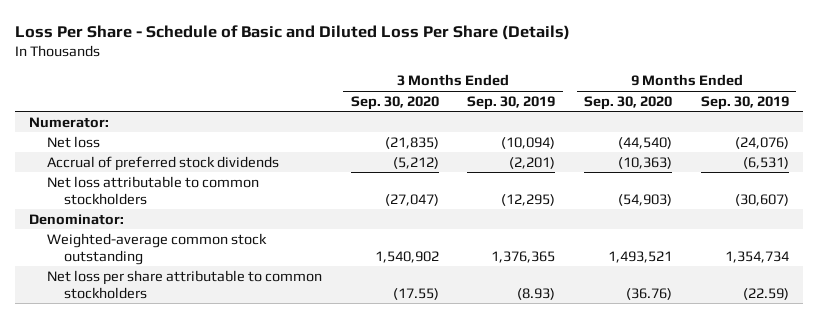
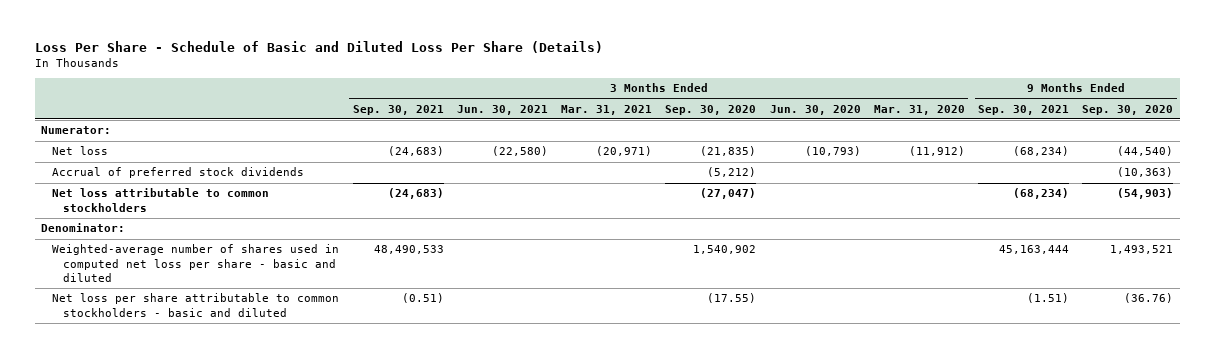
- | 3 Months Ended Sep. 30, 2020 | 3 Months Ended Sep. 30, 2019 | 9 Months Ended Sep. 30, 2020 | 9 Months Ended Sep. 30, 2019
+ | 3 Months Ended Sep. 30, 2021 | 3 Months Ended Jun. 30, 2021 | 3 Months Ended Mar. 31, 2021 | 3 Months Ended Sep. 30, 2020 | 3 Months Ended Jun. 30, 2020 | 3 Months Ended Mar. 31, 2020 | 9 Months Ended Sep. 30, 2021 | 9 Months Ended Sep. 30, 2020
- Weighted-average common stock outstanding | 1,540,902 | 1,376,365 | 1,493,521 | 1,354,734
- Net loss per share attributable to common stockholders | (17.55) | (8.93) | (36.76) | (22.59)
+ Weighted-average number of shares used in computed net loss per share - basic and diluted | 48,490,533 | | | 1,540,902 | | | 45,163,444 | 1,493,521
+ Net loss per share attributable to common stockholders - basic and diluted | (0.51) | | | (17.55) | | | (1.51) | (36.76)

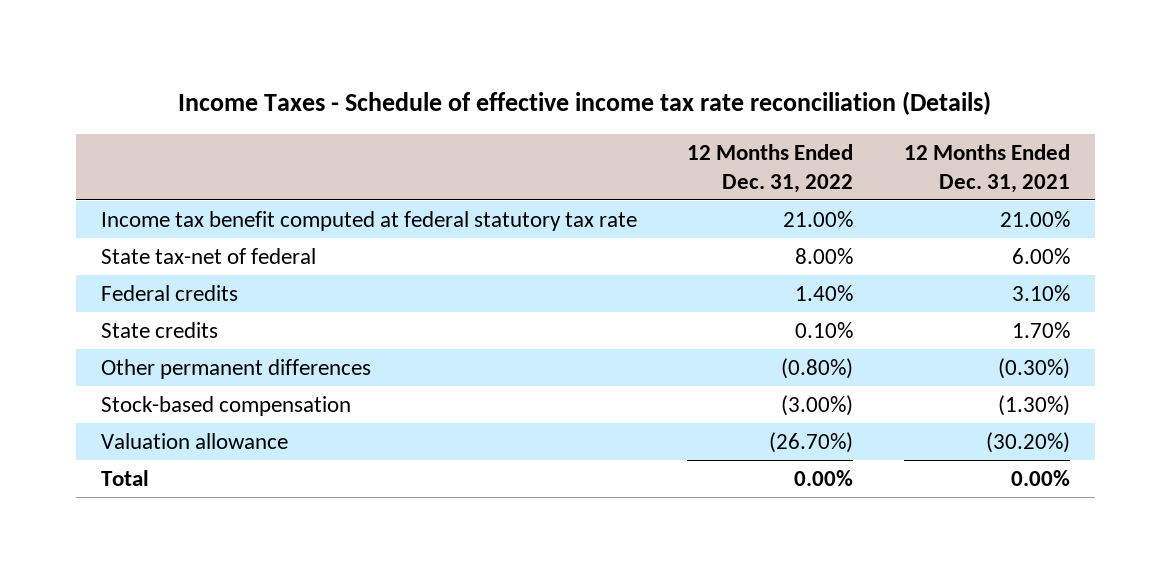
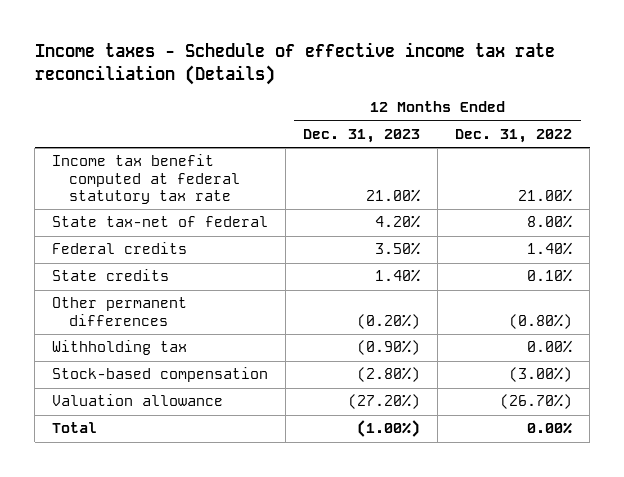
- Income Taxes - Schedule of effective income tax rate reconciliation (Details)
+ Income taxes - Schedule of effective income tax rate reconciliation (Details)
- | 12 Months Ended Dec. 31, 2022 | 12 Months Ended Dec. 31, 2021
+ | 12 Months Ended Dec. 31, 2023 | 12 Months Ended Dec. 31, 2022
+ Withholding tax | (0.90%) | 0.00%

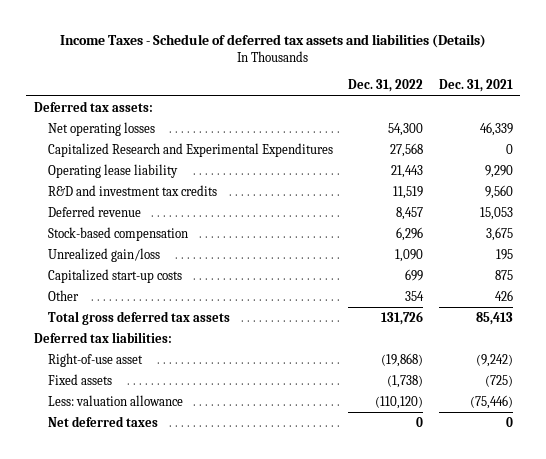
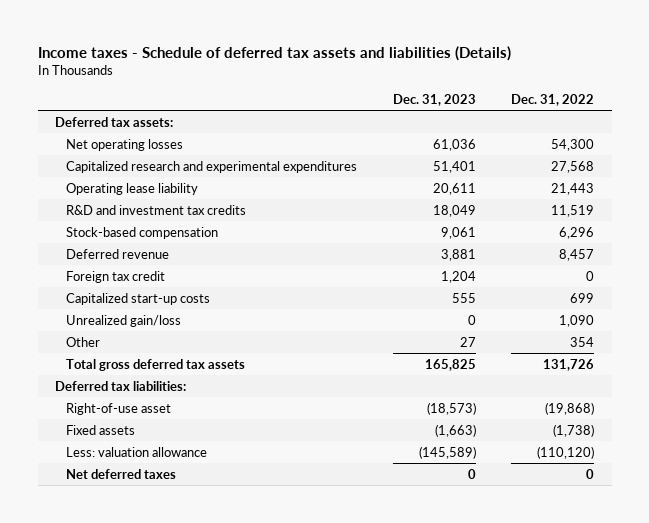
- Income Taxes - Schedule of deferred tax assets and liabilities (Details)
+ Income taxes - Schedule of deferred tax assets and liabilities (Details)
- | Dec. 31, 2022 | Dec. 31, 2021
+ | Dec. 31, 2023 | Dec. 31, 2022
- Capitalized Research and Experimental Expenditures | 27,568 | 0
+ Capitalized research and experimental expenditures | 51,401 | 27,568
moved down: Deferred revenue | 3,881 | 8,457
+ Foreign tax credit | 1,204 | 0
moved down: Unrealized gain/loss | 0 | 1,090

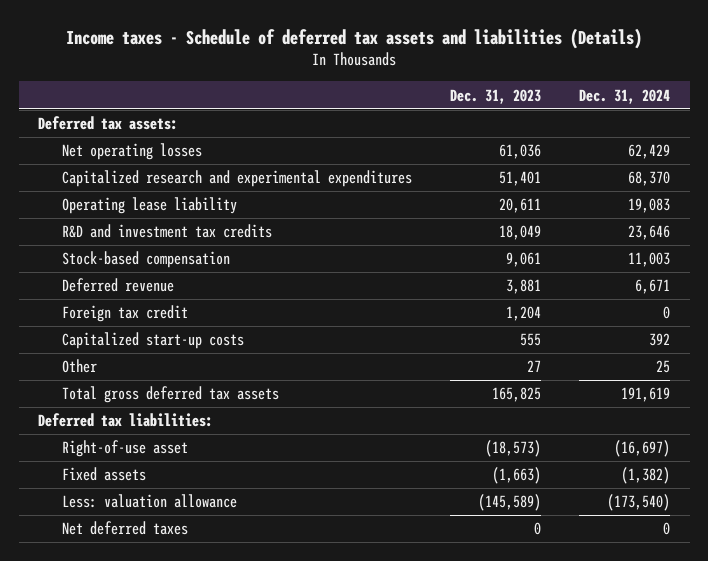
- | Dec. 31, 2023 | Dec. 31, 2022
+ | Dec. 31, 2023 | Dec. 31, 2024
- Unrealized gain/loss | 0 | 1,090

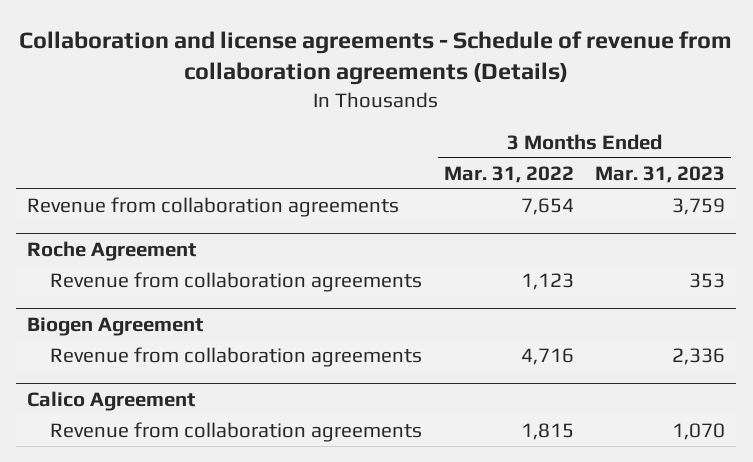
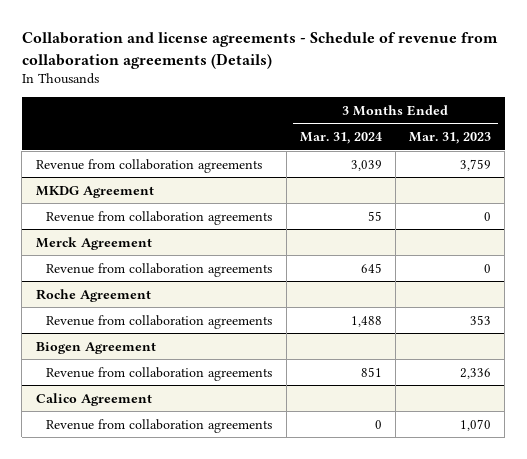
- | 3 Months Ended Mar. 31, 2022 | 3 Months Ended Mar. 31, 2023
+ | 3 Months Ended Mar. 31, 2024 | 3 Months Ended Mar. 31, 2023
+ MKDG Agreement
+ Revenue from collaboration agreements | 55 | 0
+ Merck Agreement
+ Revenue from collaboration agreements | 645 | 0

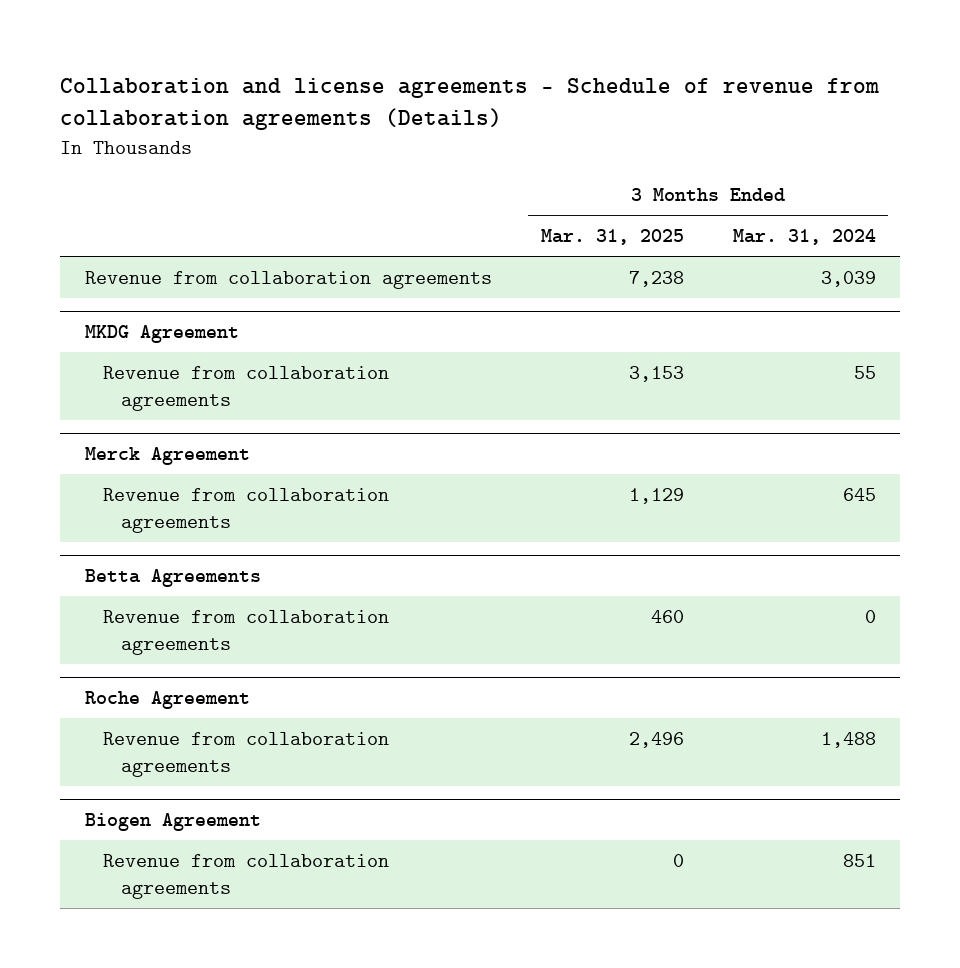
- | 3 Months Ended Mar. 31, 2024 | 3 Months Ended Mar. 31, 2023
+ | 3 Months Ended Mar. 31, 2025 | 3 Months Ended Mar. 31, 2024
+ Betta Agreements
+ Revenue from collaboration agreements | 460 | 0
- Calico Agreement
- Revenue from collaboration agreements | 0 | 1,070

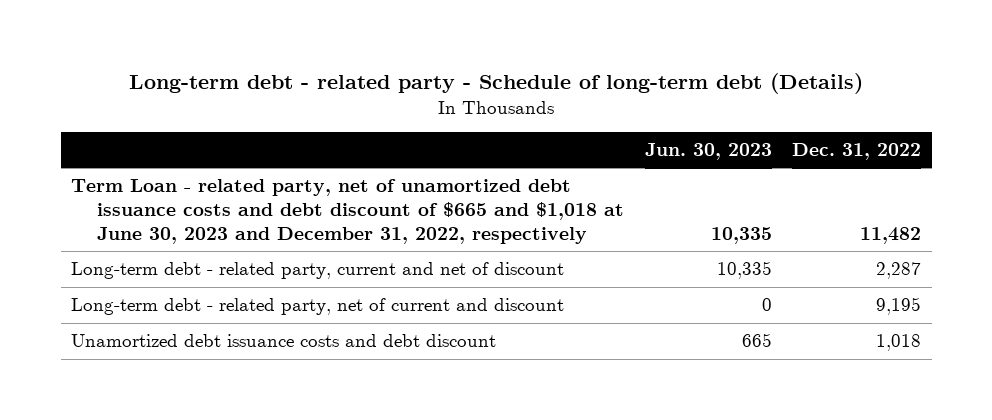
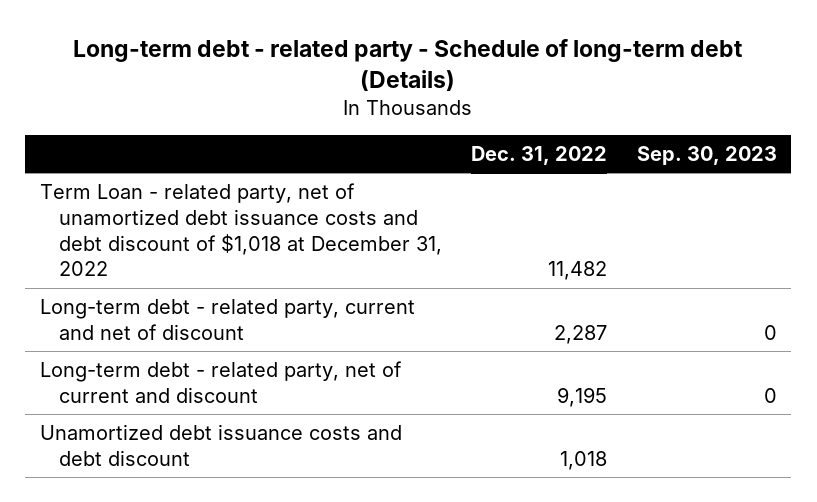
- | Jun. 30, 2023 | Dec. 31, 2022
+ | Dec. 31, 2022 | Sep. 30, 2023
- Term Loan - related party, net of unamortized debt issuance costs and debt discount of $665 and $1,018 at June 30, 2023 and December 31, 2022, respectively | 10,335 | 11,482
+ Term Loan - related party, net of unamortized debt issuance costs and debt discount of $1,018 at December 31, 2022 | 11,482 |

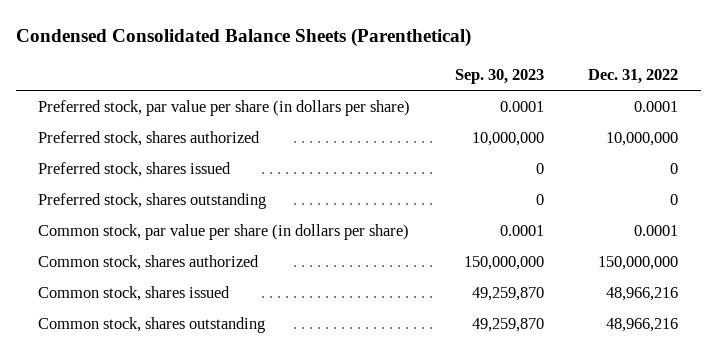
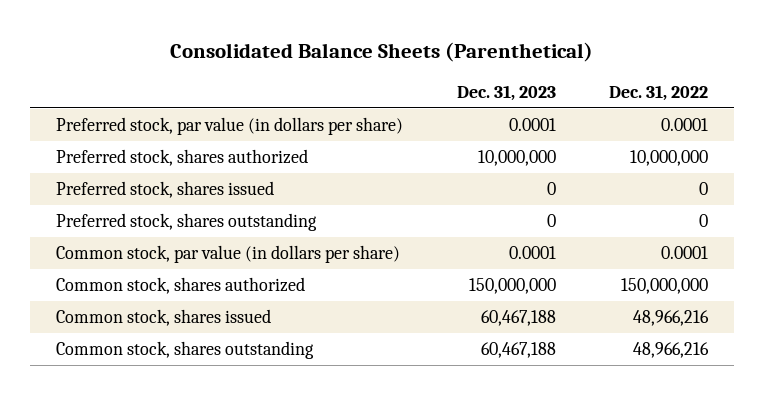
- Condensed Consolidated Balance Sheets (Parenthetical)
+ Consolidated Balance Sheets (Parenthetical)
- | Sep. 30, 2023 | Dec. 31, 2022
+ | Dec. 31, 2023 | Dec. 31, 2022
- Preferred stock, par value per share (in dollars per share) | 0.0001 | 0.0001
+ Preferred stock, par value (in dollars per share) | 0.0001 | 0.0001
- Common stock, par value per share (in dollars per share) | 0.0001 | 0.0001
+ Common stock, par value (in dollars per share) | 0.0001 | 0.0001

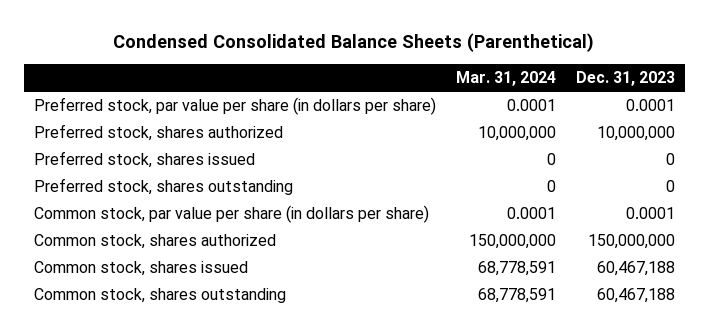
- Consolidated Balance Sheets (Parenthetical)
+ Condensed Consolidated Balance Sheets (Parenthetical)
- | Dec. 31, 2023 | Dec. 31, 2022
+ | Mar. 31, 2024 | Dec. 31, 2023
- Preferred stock, par value (in dollars per share) | 0.0001 | 0.0001
+ Preferred stock, par value per share (in dollars per share) | 0.0001 | 0.0001
- Common stock, par value (in dollars per share) | 0.0001 | 0.0001
+ Common stock, par value per share (in dollars per share) | 0.0001 | 0.0001

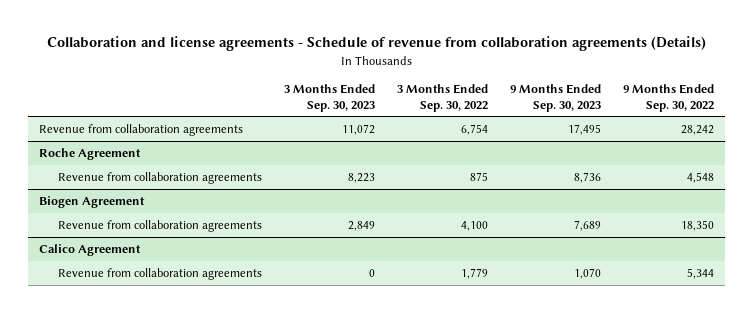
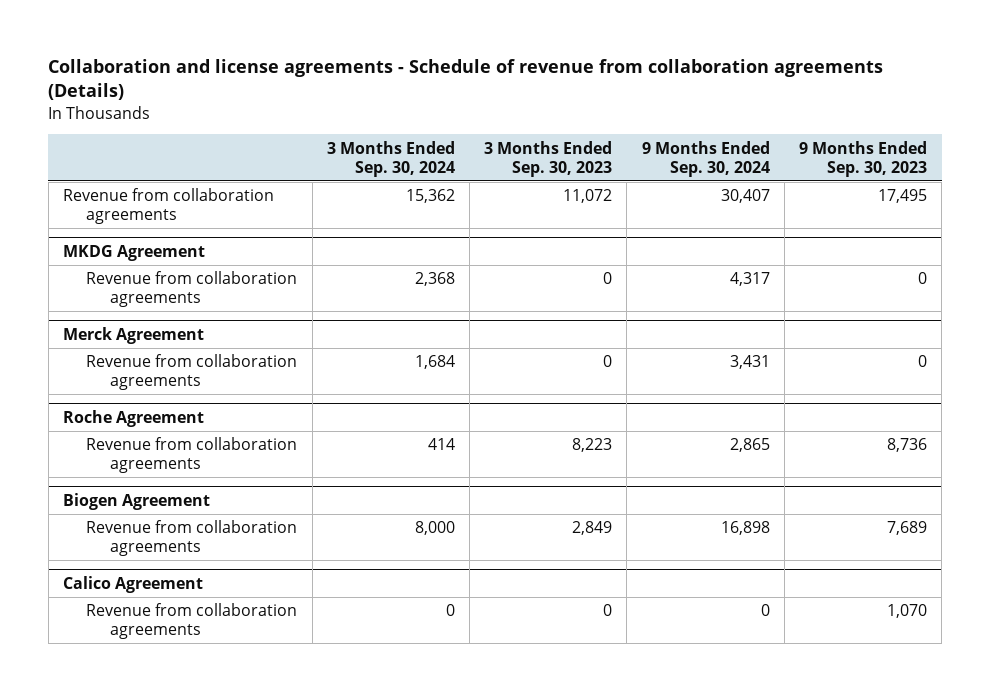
- | 3 Months Ended Sep. 30, 2023 | 3 Months Ended Sep. 30, 2022 | 9 Months Ended Sep. 30, 2023 | 9 Months Ended Sep. 30, 2022
+ | 3 Months Ended Sep. 30, 2024 | 3 Months Ended Sep. 30, 2023 | 9 Months Ended Sep. 30, 2024 | 9 Months Ended Sep. 30, 2023
+ MKDG Agreement
+ Revenue from collaboration agreements | 2,368 | 0 | 4,317 | 0
+ Merck Agreement
+ Revenue from collaboration agreements | 1,684 | 0 | 3,431 | 0

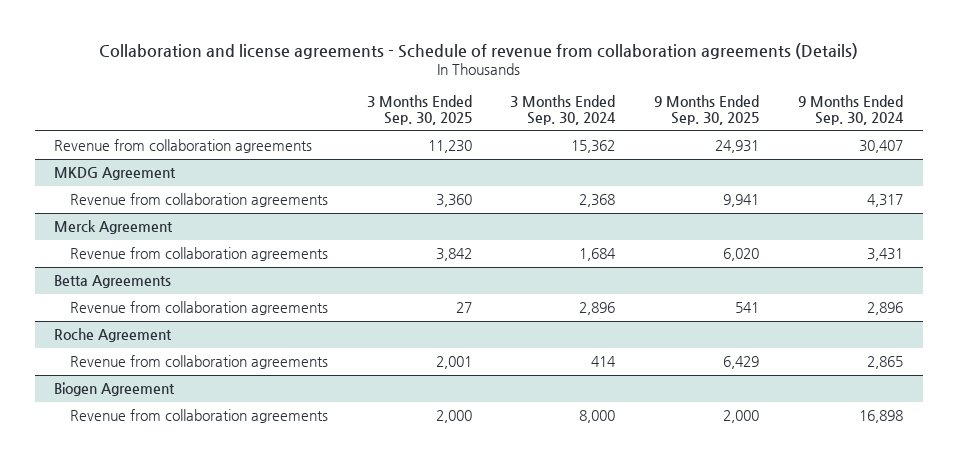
- | 3 Months Ended Sep. 30, 2024 | 3 Months Ended Sep. 30, 2023 | 9 Months Ended Sep. 30, 2024 | 9 Months Ended Sep. 30, 2023
+ | 3 Months Ended Sep. 30, 2025 | 3 Months Ended Sep. 30, 2024 | 9 Months Ended Sep. 30, 2025 | 9 Months Ended Sep. 30, 2024
+ Betta Agreements
+ Revenue from collaboration agreements | 27 | 2,896 | 541 | 2,896
- Calico Agreement
- Revenue from collaboration agreements | 0 | 0 | 0 | 1,070

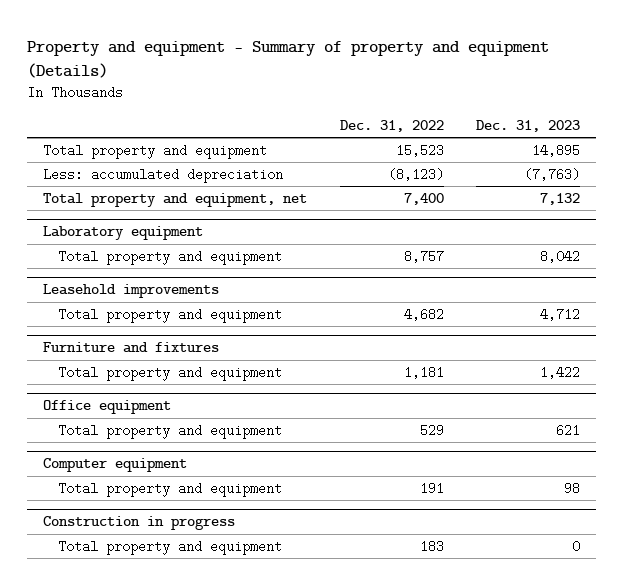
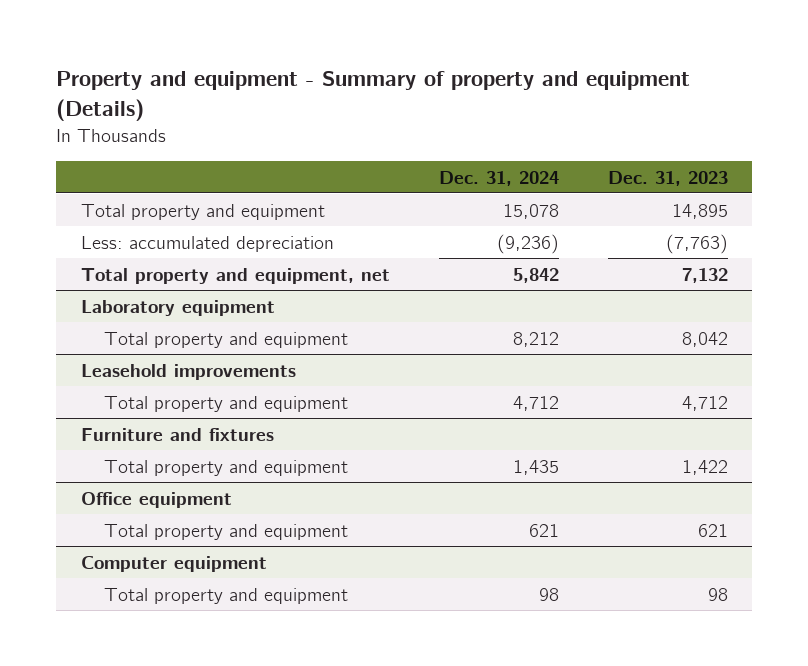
- | Dec. 31, 2022 | Dec. 31, 2023
+ | Dec. 31, 2024 | Dec. 31, 2023
- Construction in progress
- Total property and equipment | 183 | 0

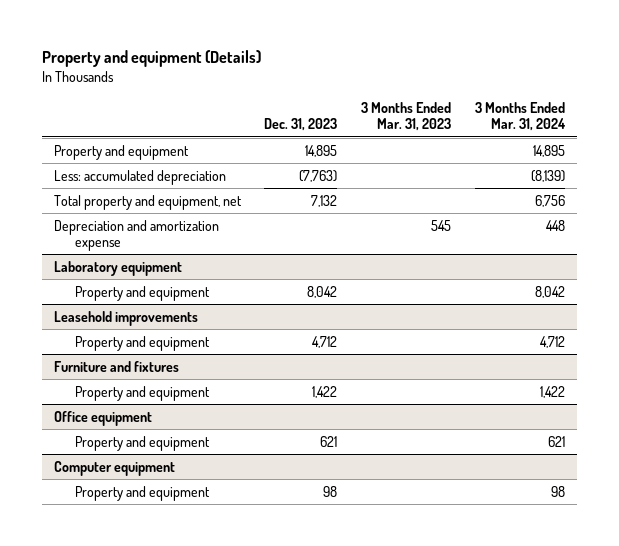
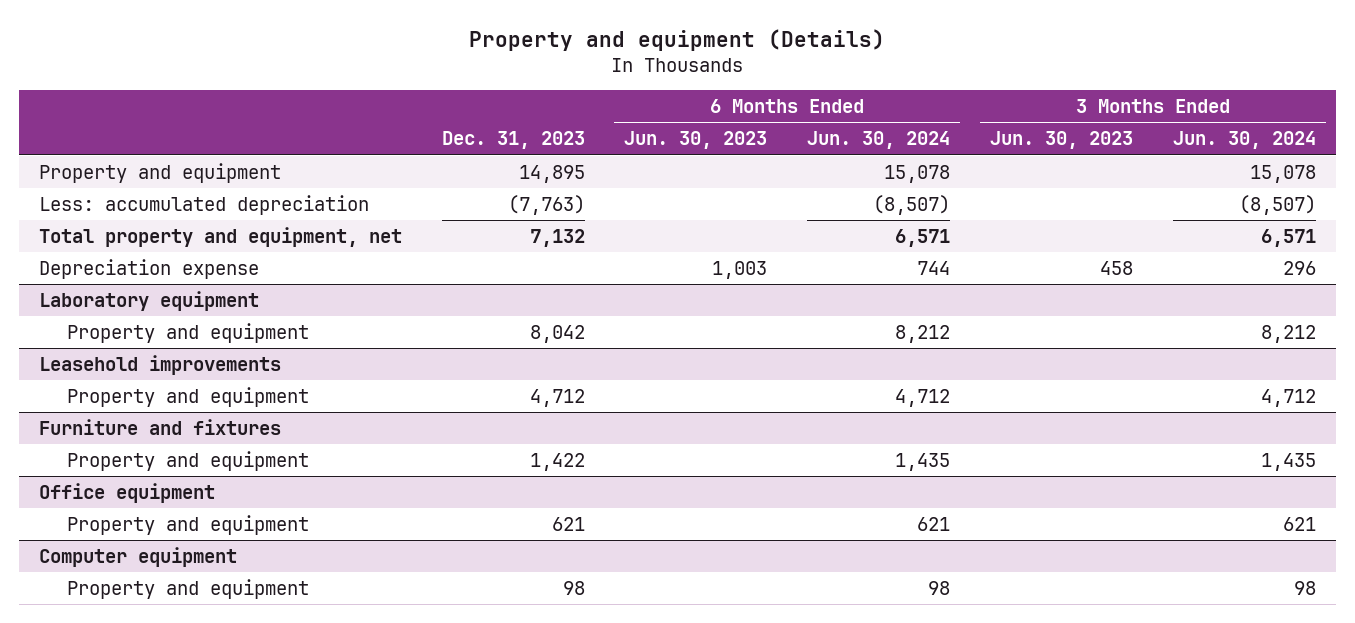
- | Dec. 31, 2023 | 3 Months Ended Mar. 31, 2023 | 3 Months Ended Mar. 31, 2024
+ | Dec. 31, 2023 | 6 Months Ended Jun. 30, 2023 | 6 Months Ended Jun. 30, 2024 | 3 Months Ended Jun. 30, 2023 | 3 Months Ended Jun. 30, 2024
- Depreciation and amortization expense | | 545 | 448
+ Depreciation expense | | 1,003 | 744 | 458 | 296

